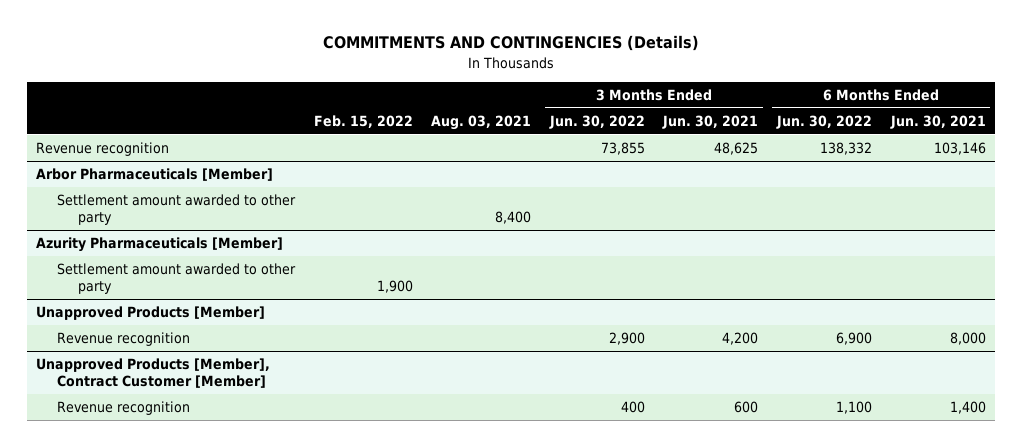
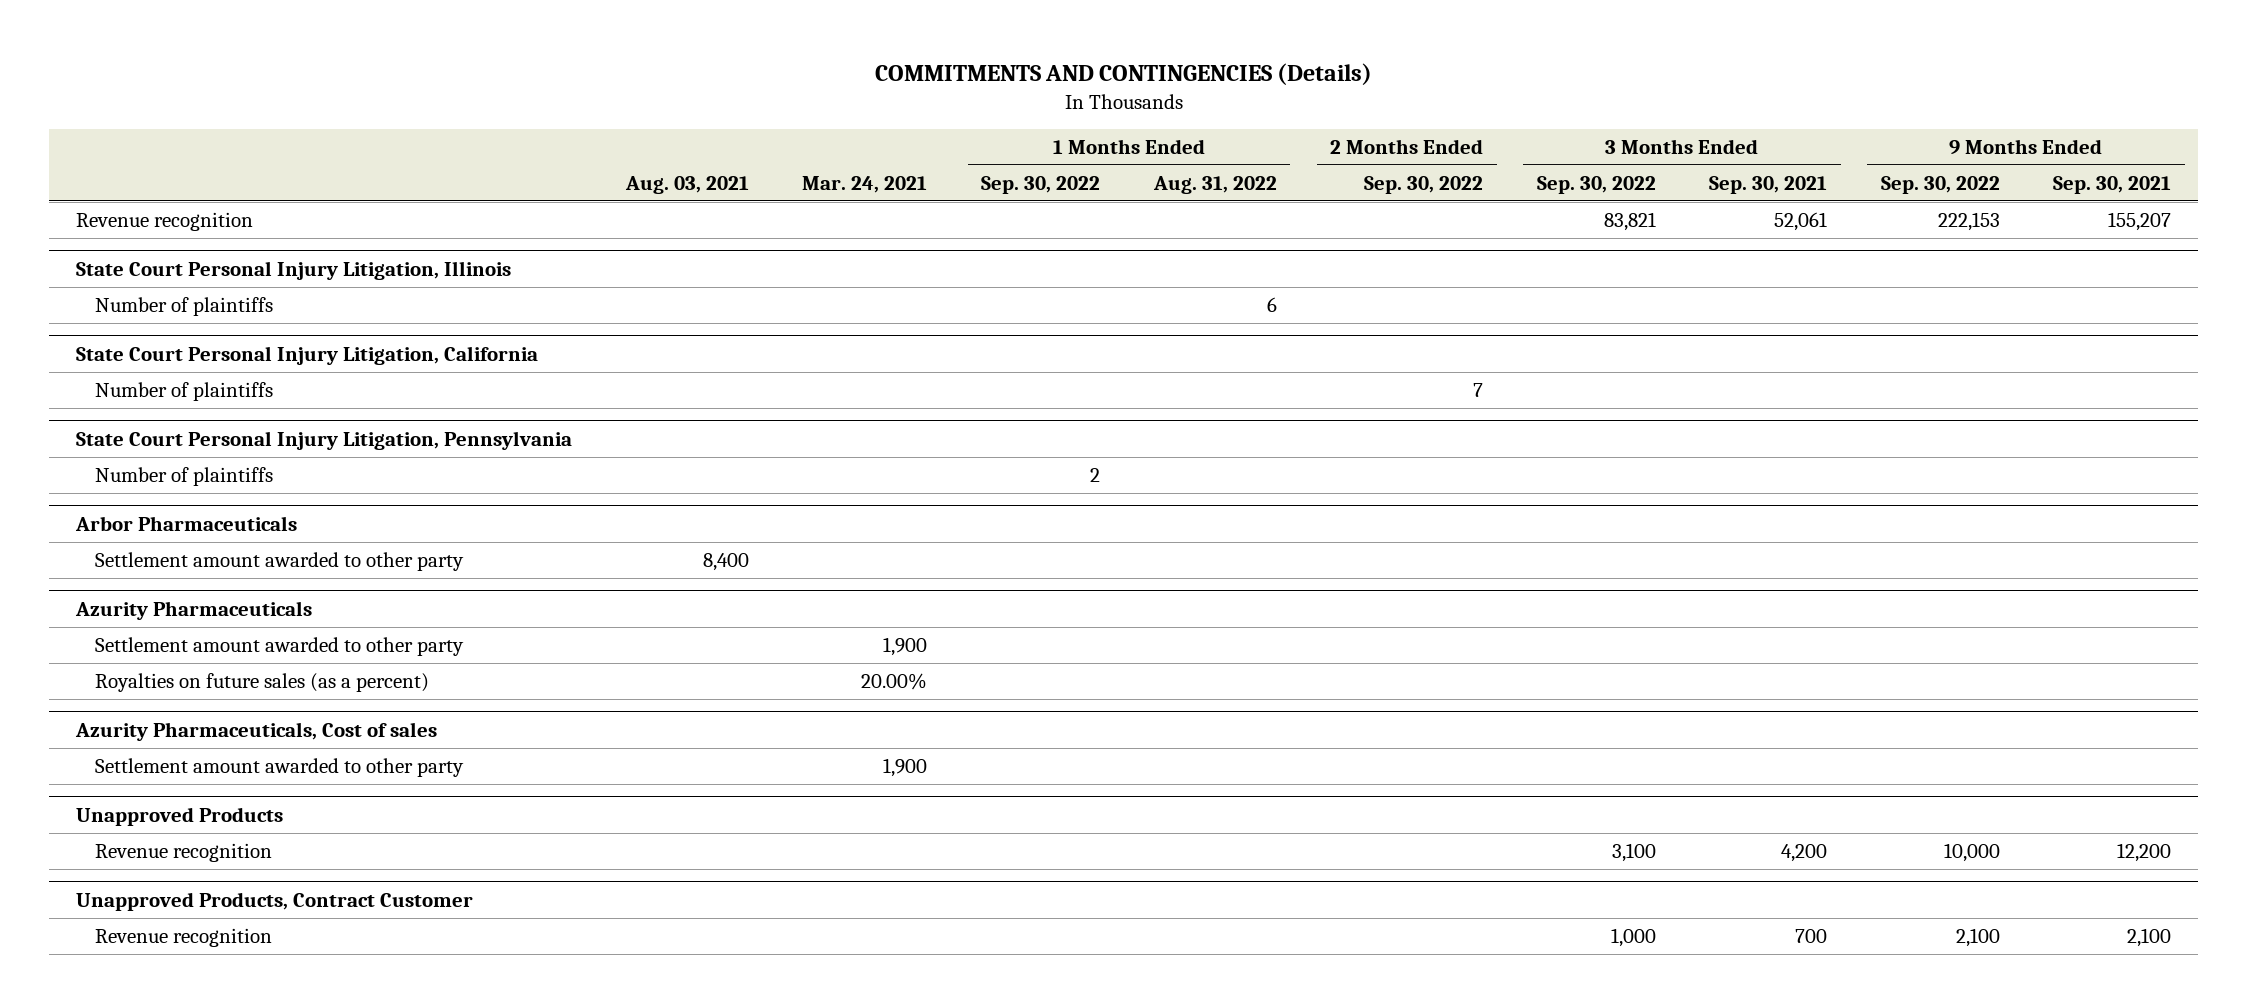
- | Feb. 15, 2022 | Aug. 03, 2021 | 3 Months Ended Jun. 30, 2022 | 3 Months Ended Jun. 30, 2021 | 6 Months Ended Jun. 30, 2022 | 6 Months Ended Jun. 30, 2021
+ | Aug. 03, 2021 | Mar. 24, 2021 | 1 Months Ended Sep. 30, 2022 | 1 Months Ended Aug. 31, 2022 | 2 Months Ended Sep. 30, 2022 | 3 Months Ended Sep. 30, 2022 | 3 Months Ended Sep. 30, 2021 | 9 Months Ended Sep. 30, 2022 | 9 Months Ended Sep. 30, 2021
- Arbor Pharmaceuticals [Member]
+ State Court Personal Injury Litigation, Illinois
+ Number of plaintiffs | | | | 6 | | | | |
+ State Court Personal Injury Litigation, California
+ Number of plaintiffs | | | | | 7 | | | |
+ State Court Personal Injury Litigation, Pennsylvania
+ Number of plaintiffs | | | 2 | | | | | |
+ Arbor Pharmaceuticals
- Azurity Pharmaceuticals [Member]
+ Azurity Pharmaceuticals
- Unapproved Products [Member]
+ Royalties on future sales (as a percent) | | 20.00% | | | | | | |
+ Azurity Pharmaceuticals, Cost of sales
+ Settlement amount awarded to other party | | 1,900 | | | | | | |
+ Unapproved Products
- Unapproved Products [Member], Contract Customer [Member]
+ Unapproved Products, Contract Customer

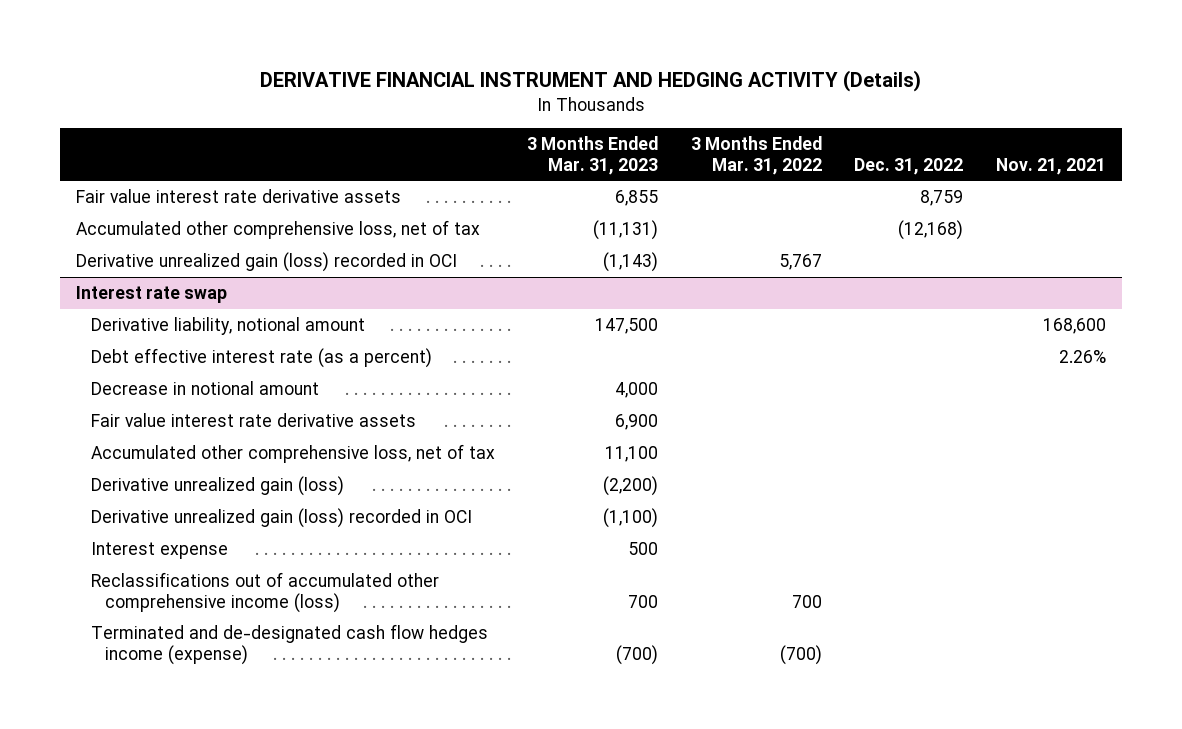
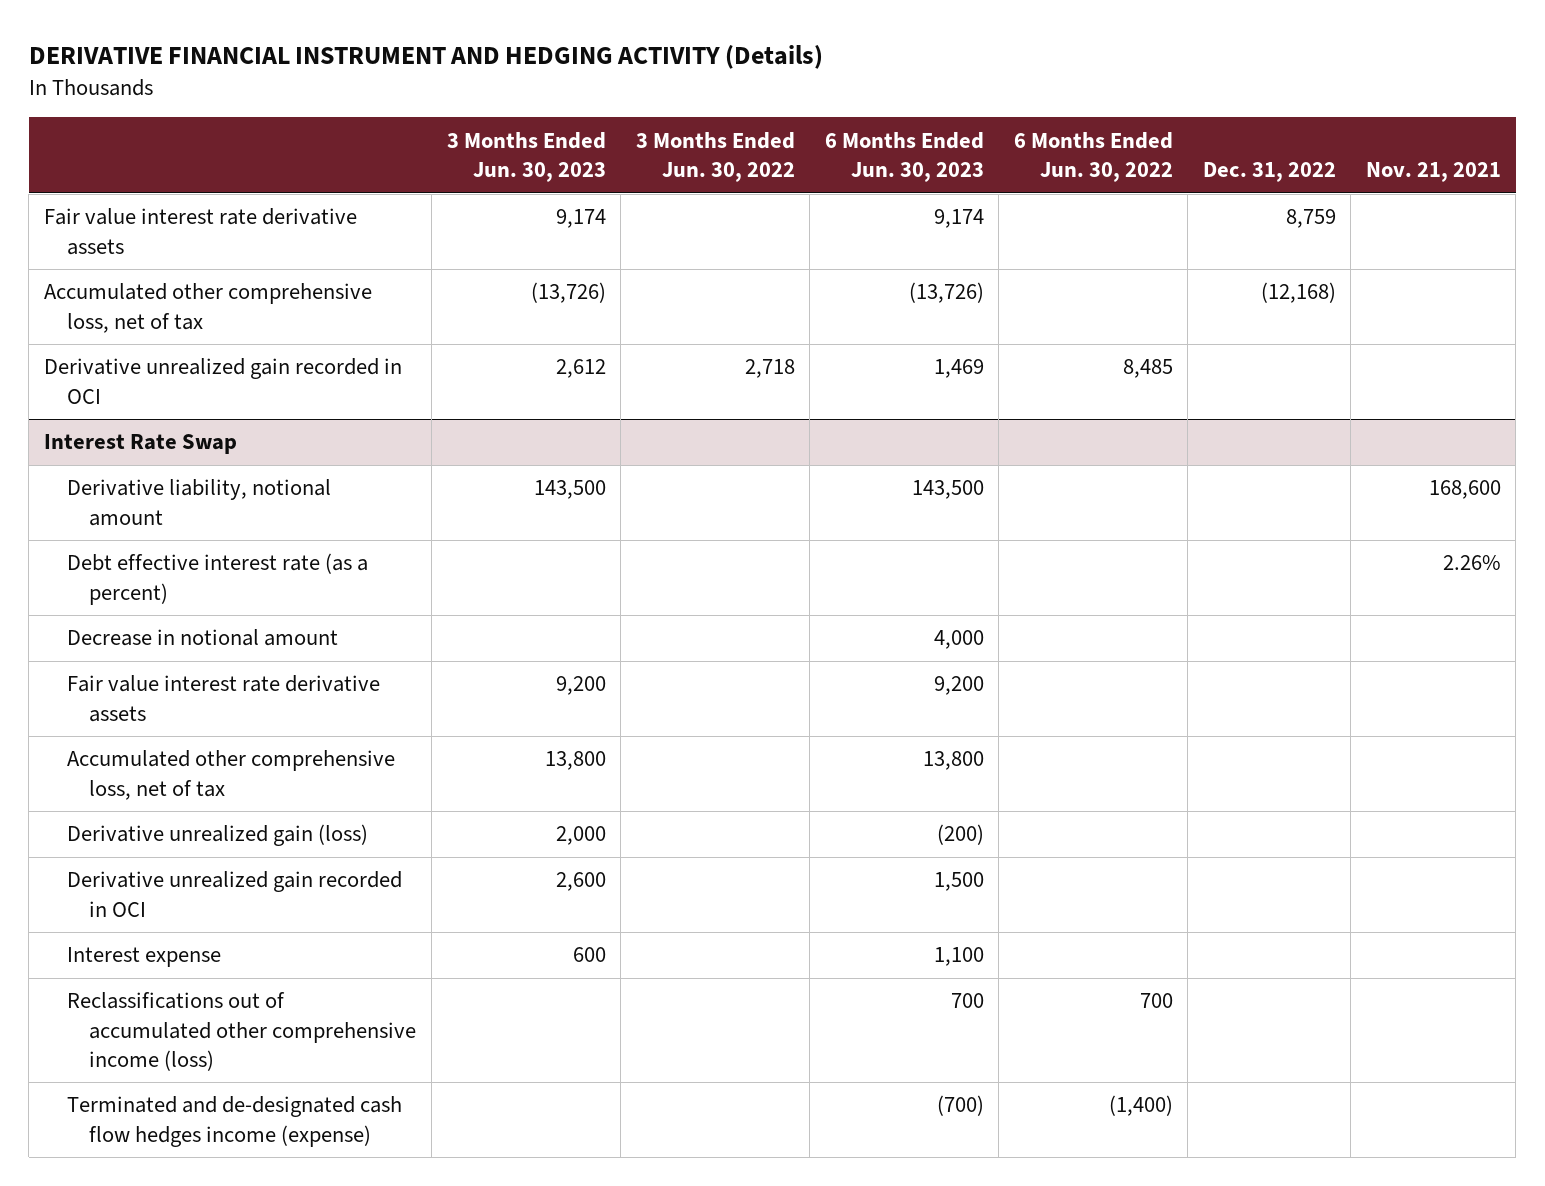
- | 3 Months Ended Mar. 31, 2023 | 3 Months Ended Mar. 31, 2022 | Dec. 31, 2022 | Nov. 21, 2021
+ | 3 Months Ended Jun. 30, 2023 | 3 Months Ended Jun. 30, 2022 | 6 Months Ended Jun. 30, 2023 | 6 Months Ended Jun. 30, 2022 | Dec. 31, 2022 | Nov. 21, 2021
- Derivative unrealized gain (loss) recorded in OCI | (1,143) | 5,767 | |
- Interest rate swap
+ Derivative unrealized gain recorded in OCI | 2,612 | 2,718 | 1,469 | 8,485 | |
+ Interest Rate Swap
- Derivative unrealized gain (loss) recorded in OCI | (1,100) | | |
+ Derivative unrealized gain recorded in OCI | 2,600 | | 1,500 | | |

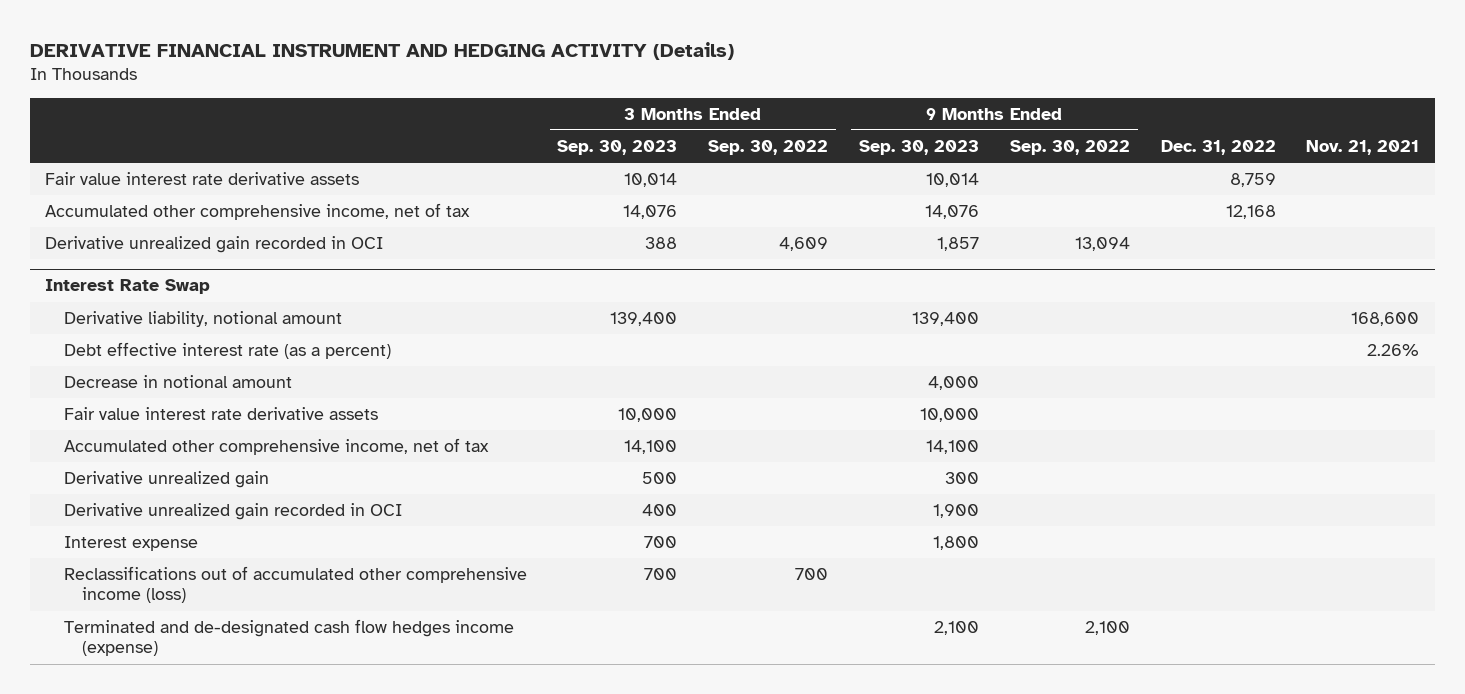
- | 3 Months Ended Jun. 30, 2023 | 3 Months Ended Jun. 30, 2022 | 6 Months Ended Jun. 30, 2023 | 6 Months Ended Jun. 30, 2022 | Dec. 31, 2022 | Nov. 21, 2021
+ | 3 Months Ended Sep. 30, 2023 | 3 Months Ended Sep. 30, 2022 | 9 Months Ended Sep. 30, 2023 | 9 Months Ended Sep. 30, 2022 | Dec. 31, 2022 | Nov. 21, 2021
- Accumulated other comprehensive loss, net of tax | (13,726) | | (13,726) | | (12,168) |
+ Accumulated other comprehensive income, net of tax | 14,076 | | 14,076 | | 12,168 |
@ Interest Rate Swap
- Accumulated other comprehensive loss, net of tax | 13,800 | | 13,800 | | |
- Derivative unrealized gain (loss) | 2,000 | | (200) | | |
+ Accumulated other comprehensive income, net of tax | 14,100 | | 14,100 | | |
+ Derivative unrealized gain | 500 | | 300 | | |

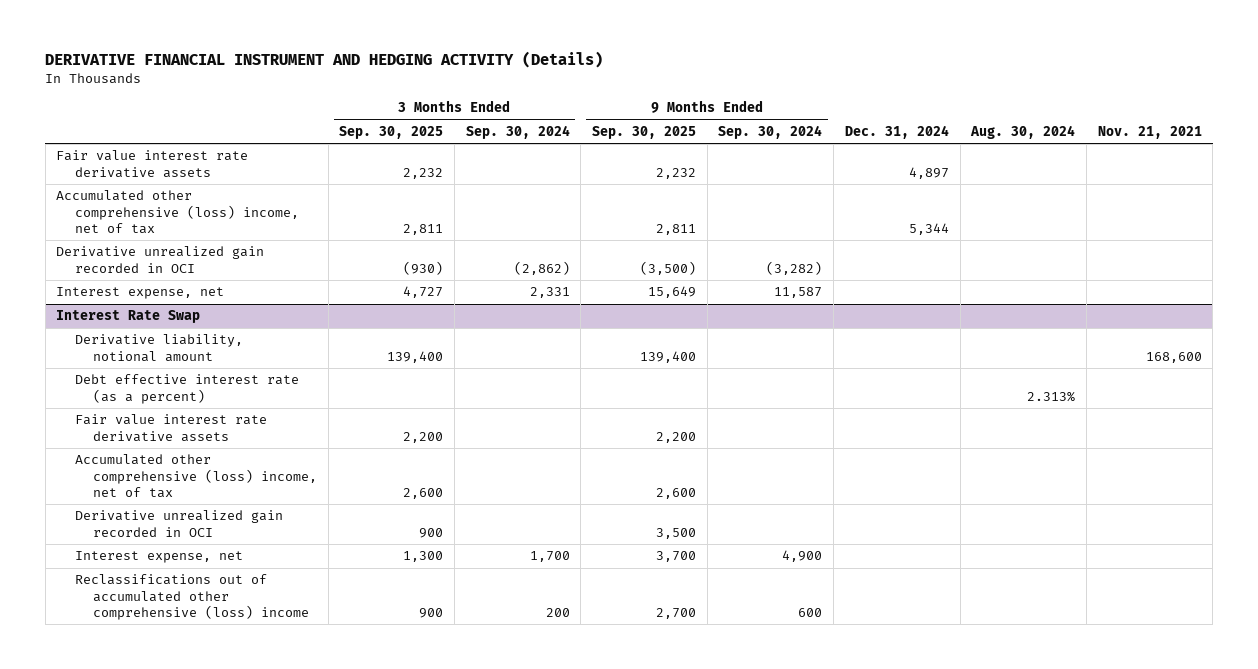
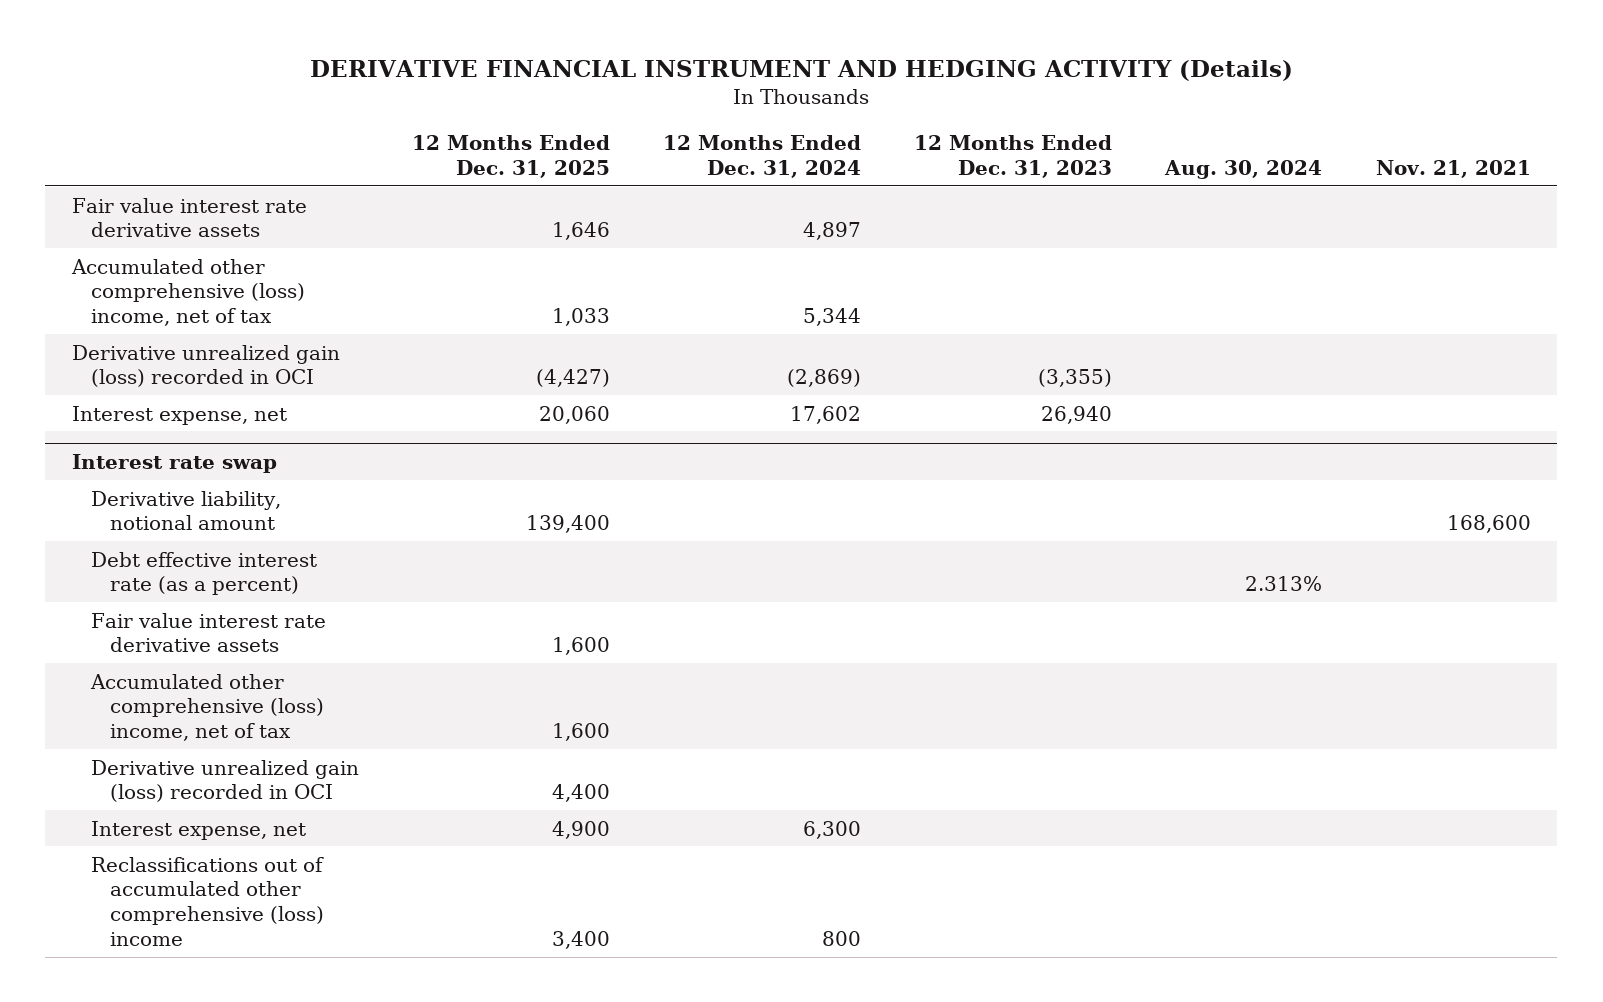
- | 3 Months Ended Sep. 30, 2025 | 3 Months Ended Sep. 30, 2024 | 9 Months Ended Sep. 30, 2025 | 9 Months Ended Sep. 30, 2024 | Dec. 31, 2024 | Aug. 30, 2024 | Nov. 21, 2021
+ | 12 Months Ended Dec. 31, 2025 | 12 Months Ended Dec. 31, 2024 | 12 Months Ended Dec. 31, 2023 | Aug. 30, 2024 | Nov. 21, 2021
- Derivative unrealized gain recorded in OCI | (930) | (2,862) | (3,500) | (3,282) | | |
+ Derivative unrealized gain (loss) recorded in OCI | (4,427) | (2,869) | (3,355) | |
- Interest Rate Swap
+ Interest rate swap
- Derivative unrealized gain recorded in OCI | 900 | | 3,500 | | | |
+ Derivative unrealized gain (loss) recorded in OCI | 4,400 | | | |

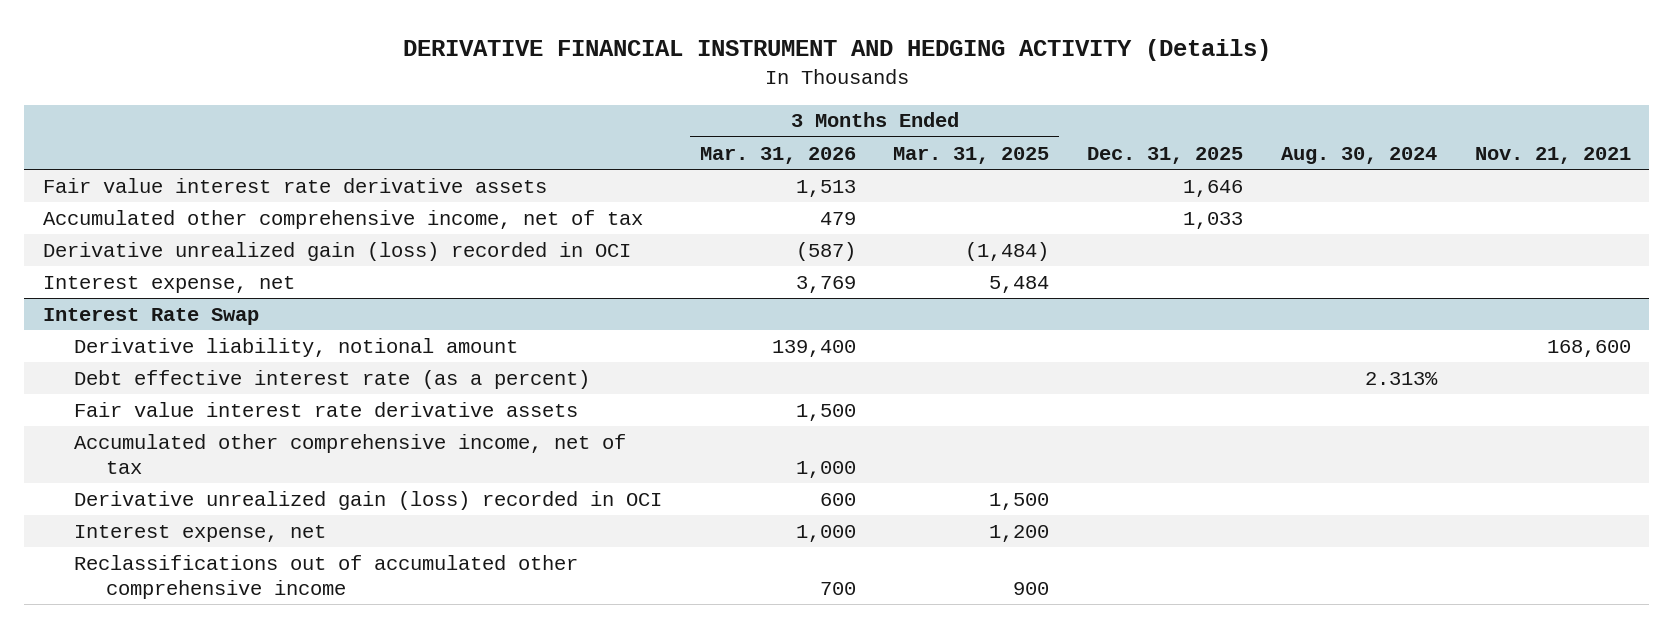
- | 12 Months Ended Dec. 31, 2025 | 12 Months Ended Dec. 31, 2024 | 12 Months Ended Dec. 31, 2023 | Aug. 30, 2024 | Nov. 21, 2021
+ | 3 Months Ended Mar. 31, 2026 | 3 Months Ended Mar. 31, 2025 | Dec. 31, 2025 | Aug. 30, 2024 | Nov. 21, 2021
- Accumulated other comprehensive (loss) income, net of tax | 1,033 | 5,344 | | |
+ Accumulated other comprehensive income, net of tax | 479 | | 1,033 | |
- Interest rate swap
+ Interest Rate Swap
- Accumulated other comprehensive (loss) income, net of tax | 1,600 | | | |
+ Accumulated other comprehensive income, net of tax | 1,000 | | | |
- Reclassifications out of accumulated other comprehensive (loss) income | 3,400 | 800 | | |
+ Reclassifications out of accumulated other comprehensive income | 700 | 900 | | |

